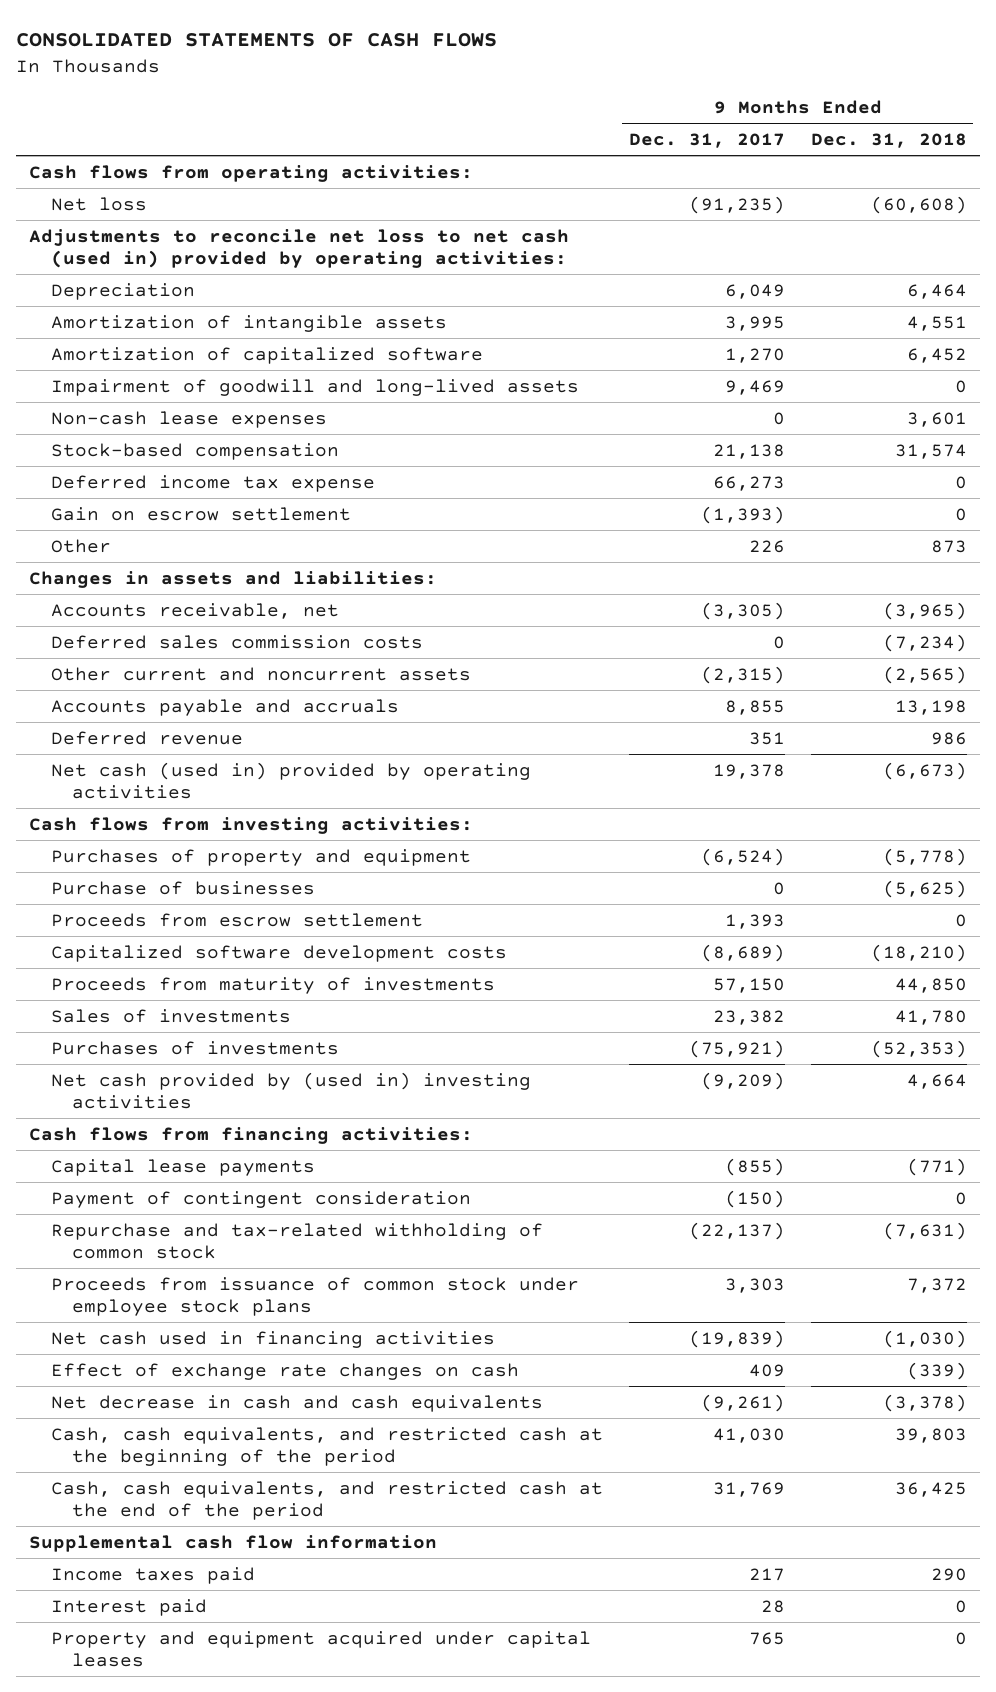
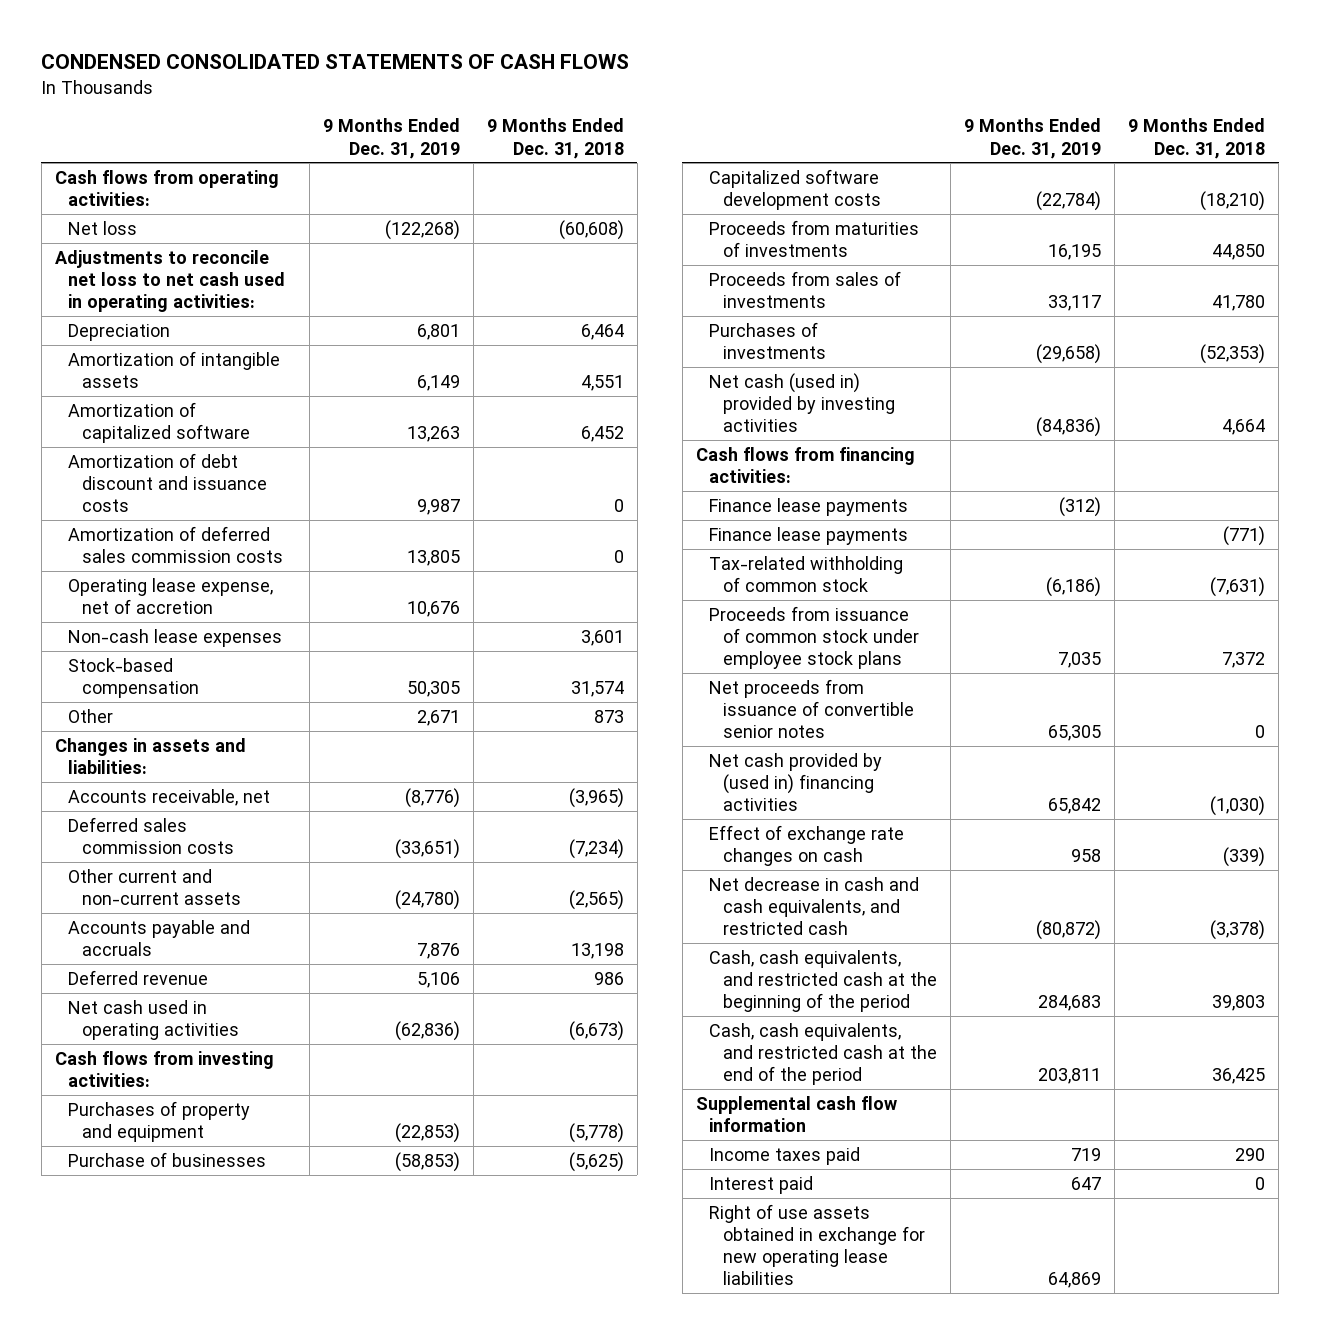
- CONSOLIDATED STATEMENTS OF CASH FLOWS
+ CONDENSED CONSOLIDATED STATEMENTS OF CASH FLOWS
- | 9 Months Ended Dec. 31, 2017 | 9 Months Ended Dec. 31, 2018
+ | 9 Months Ended Dec. 31, 2019 | 9 Months Ended Dec. 31, 2018
- Adjustments to reconcile net loss to net cash (used in) provided by operating activities:
+ Adjustments to reconcile net loss to net cash used in operating activities:
- Impairment of goodwill and long-lived assets | 9,469 | 0
+ Amortization of debt discount and issuance costs | 9,987 | 0
+ Amortization of deferred sales commission costs | 13,805 | 0
+ Operating lease expense, net of accretion | 10,676 |
- Deferred income tax expense | 66,273 | 0
- Gain on escrow settlement | (1,393) | 0
- Other current and noncurrent assets | (2,315) | (2,565)
+ Other current and non-current assets | (24,780) | (2,565)
- Net cash (used in) provided by operating activities | 19,378 | (6,673)
+ Net cash used in operating activities | (62,836) | (6,673)
- Proceeds from escrow settlement | 1,393 | 0
- Proceeds from maturity of investments | 57,150 | 44,850
- Sales of investments | 23,382 | 41,780
+ Proceeds from maturities of investments | 16,195 | 44,850
+ Proceeds from sales of investments | 33,117 | 41,780
- Net cash provided by (used in) investing activities | (9,209) | 4,664
+ Net cash (used in) provided by investing activities | (84,836) | 4,664
- Capital lease payments | (855) | (771)
- Payment of contingent consideration | (150) | 0
- Repurchase and tax-related withholding of common stock | (22,137) | (7,631)
+ Finance lease payments | (312) |
+ Finance lease payments | | (771)
+ Tax-related withholding of common stock | (6,186) | (7,631)
- Net cash used in financing activities | (19,839) | (1,030)
+ Net proceeds from issuance of convertible senior notes | 65,305 | 0
+ Net cash provided by (used in) financing activities | 65,842 | (1,030)
- Net decrease in cash and cash equivalents | (9,261) | (3,378)
+ Net decrease in cash and cash equivalents, and restricted cash | (80,872) | (3,378)
- Property and equipment acquired under capital leases | 765 | 0
+ Right of use assets obtained in exchange for new operating lease liabilities | 64,869 |

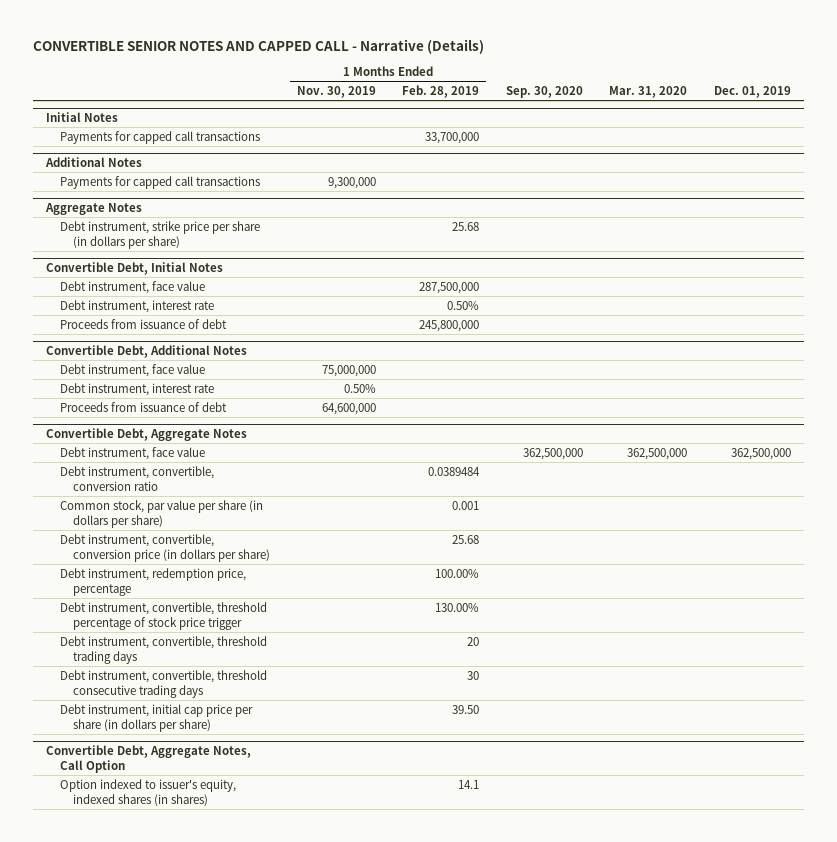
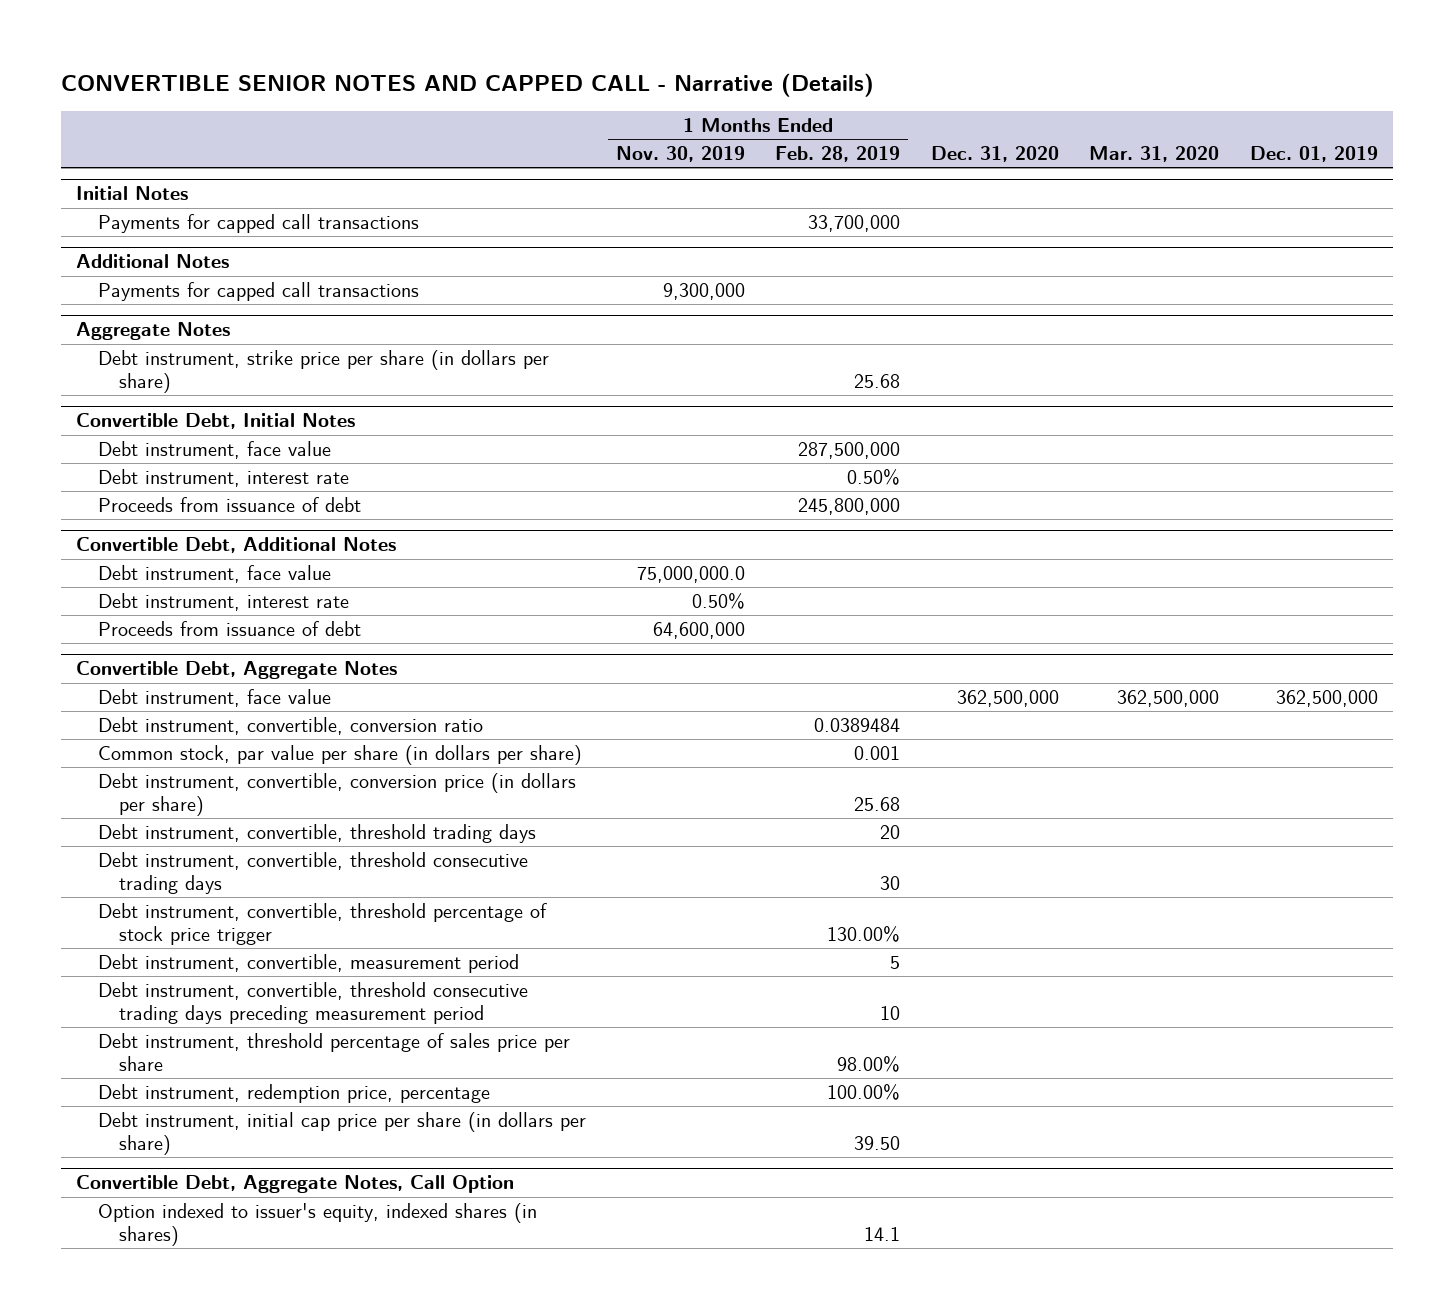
- | 1 Months Ended Nov. 30, 2019 | 1 Months Ended Feb. 28, 2019 | Sep. 30, 2020 | Mar. 31, 2020 | Dec. 01, 2019
+ | 1 Months Ended Nov. 30, 2019 | 1 Months Ended Feb. 28, 2019 | Dec. 31, 2020 | Mar. 31, 2020 | Dec. 01, 2019
@ Convertible Debt, Additional Notes
- Debt instrument, face value | 75,000,000 | | | |
+ Debt instrument, face value | 75,000,000.0 | | | |
@ Convertible Debt, Aggregate Notes
moved down: Debt instrument, convertible, threshold percentage of stock price trigger | | 130.00% | | |
+ Debt instrument, convertible, measurement period | | 5 | | |
+ Debt instrument, convertible, threshold consecutive trading days preceding measurement period | | 10 | | |
+ Debt instrument, threshold percentage of sales price per share | | 98.00% | | |
moved down: Debt instrument, redemption price, percentage | | 100.00% | | |

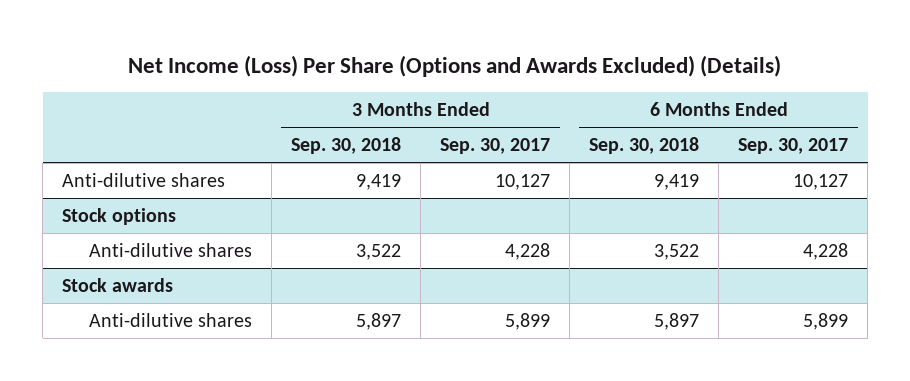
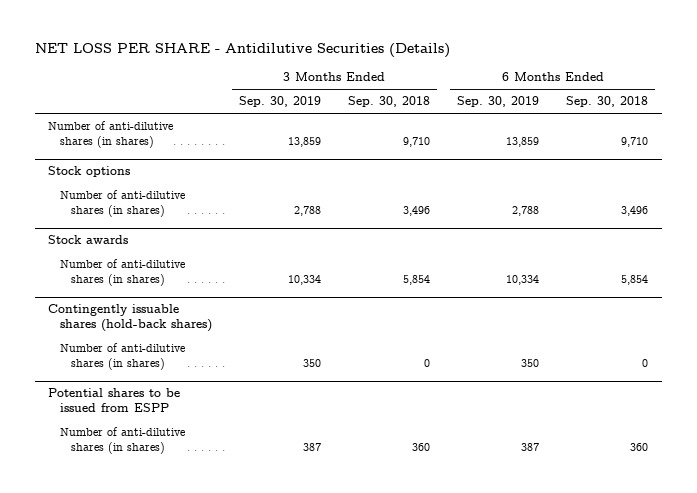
- Net Income (Loss) Per Share (Options and Awards Excluded) (Details)
+ NET LOSS PER SHARE - Antidilutive Securities (Details)
- | 3 Months Ended Sep. 30, 2018 | 3 Months Ended Sep. 30, 2017 | 6 Months Ended Sep. 30, 2018 | 6 Months Ended Sep. 30, 2017
+ | 3 Months Ended Sep. 30, 2019 | 3 Months Ended Sep. 30, 2018 | 6 Months Ended Sep. 30, 2019 | 6 Months Ended Sep. 30, 2018
- Anti-dilutive shares | 9,419 | 10,127 | 9,419 | 10,127
+ Number of anti-dilutive shares (in shares) | 13,859 | 9,710 | 13,859 | 9,710
@ Stock options
- Anti-dilutive shares | 3,522 | 4,228 | 3,522 | 4,228
+ Number of anti-dilutive shares (in shares) | 2,788 | 3,496 | 2,788 | 3,496
@ Stock awards
- Anti-dilutive shares | 5,897 | 5,899 | 5,897 | 5,899
+ Number of anti-dilutive shares (in shares) | 10,334 | 5,854 | 10,334 | 5,854
+ Contingently issuable shares (hold-back shares)
+ Number of anti-dilutive shares (in shares) | 350 | 0 | 350 | 0
+ Potential shares to be issued from ESPP
+ Number of anti-dilutive shares (in shares) | 387 | 360 | 387 | 360

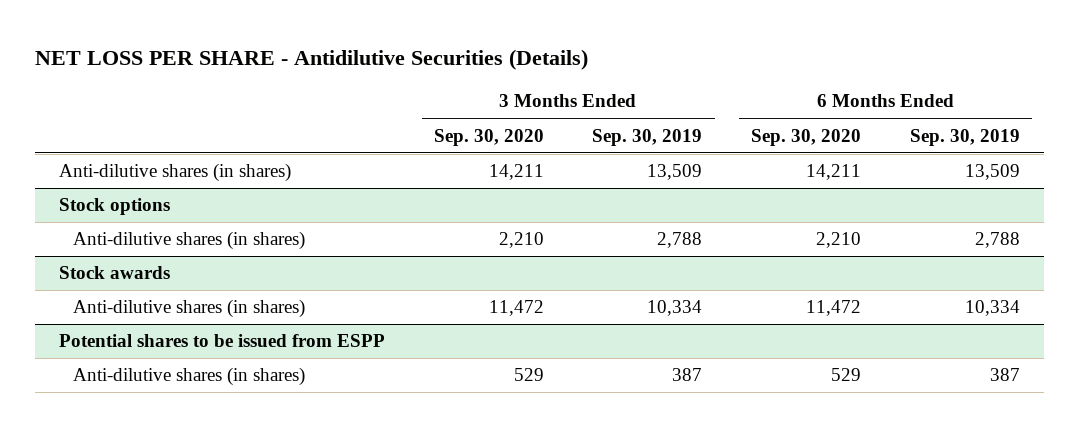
- | 3 Months Ended Sep. 30, 2019 | 3 Months Ended Sep. 30, 2018 | 6 Months Ended Sep. 30, 2019 | 6 Months Ended Sep. 30, 2018
+ | 3 Months Ended Sep. 30, 2020 | 3 Months Ended Sep. 30, 2019 | 6 Months Ended Sep. 30, 2020 | 6 Months Ended Sep. 30, 2019
- Number of anti-dilutive shares (in shares) | 13,859 | 9,710 | 13,859 | 9,710
+ Anti-dilutive shares (in shares) | 14,211 | 13,509 | 14,211 | 13,509
@ Stock options
- Number of anti-dilutive shares (in shares) | 2,788 | 3,496 | 2,788 | 3,496
+ Anti-dilutive shares (in shares) | 2,210 | 2,788 | 2,210 | 2,788
@ Stock awards
- Number of anti-dilutive shares (in shares) | 10,334 | 5,854 | 10,334 | 5,854
- Contingently issuable shares (hold-back shares)
- Number of anti-dilutive shares (in shares) | 350 | 0 | 350 | 0
@ Stock awards
+ Anti-dilutive shares (in shares) | 11,472 | 10,334 | 11,472 | 10,334
@ Potential shares to be issued from ESPP
- Number of anti-dilutive shares (in shares) | 387 | 360 | 387 | 360
+ Anti-dilutive shares (in shares) | 529 | 387 | 529 | 387

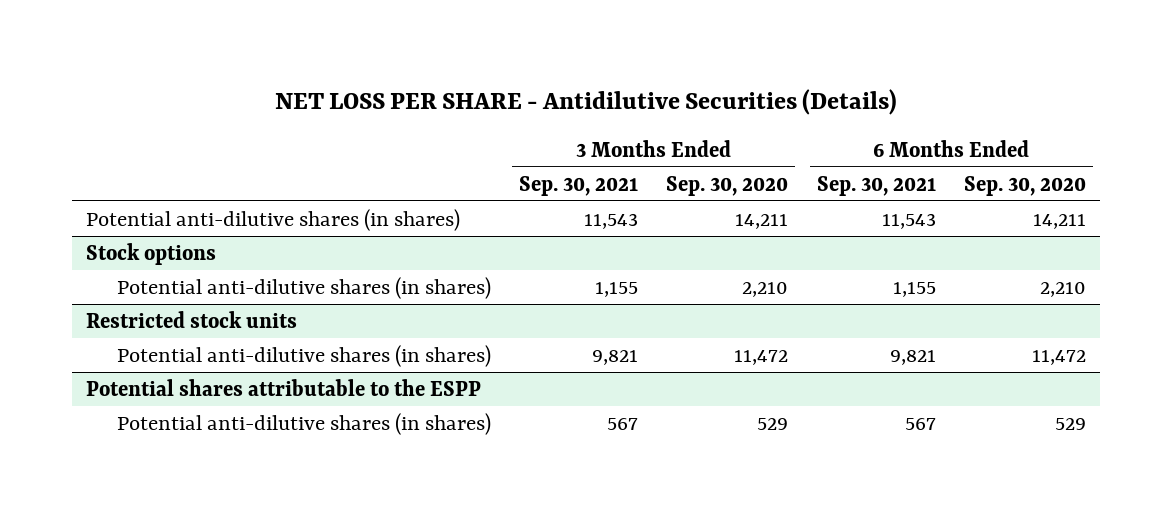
- | 3 Months Ended Sep. 30, 2020 | 3 Months Ended Sep. 30, 2019 | 6 Months Ended Sep. 30, 2020 | 6 Months Ended Sep. 30, 2019
+ | 3 Months Ended Sep. 30, 2021 | 3 Months Ended Sep. 30, 2020 | 6 Months Ended Sep. 30, 2021 | 6 Months Ended Sep. 30, 2020
- Anti-dilutive shares (in shares) | 14,211 | 13,509 | 14,211 | 13,509
+ Potential anti-dilutive shares (in shares) | 11,543 | 14,211 | 11,543 | 14,211
@ Stock options
- Anti-dilutive shares (in shares) | 2,210 | 2,788 | 2,210 | 2,788
- Stock awards
- Anti-dilutive shares (in shares) | 11,472 | 10,334 | 11,472 | 10,334
- Potential shares to be issued from ESPP
- Anti-dilutive shares (in shares) | 529 | 387 | 529 | 387
@ Stock options
+ Potential anti-dilutive shares (in shares) | 1,155 | 2,210 | 1,155 | 2,210
+ Restricted stock units
+ Potential anti-dilutive shares (in shares) | 9,821 | 11,472 | 9,821 | 11,472
+ Potential shares attributable to the ESPP
+ Potential anti-dilutive shares (in shares) | 567 | 529 | 567 | 529

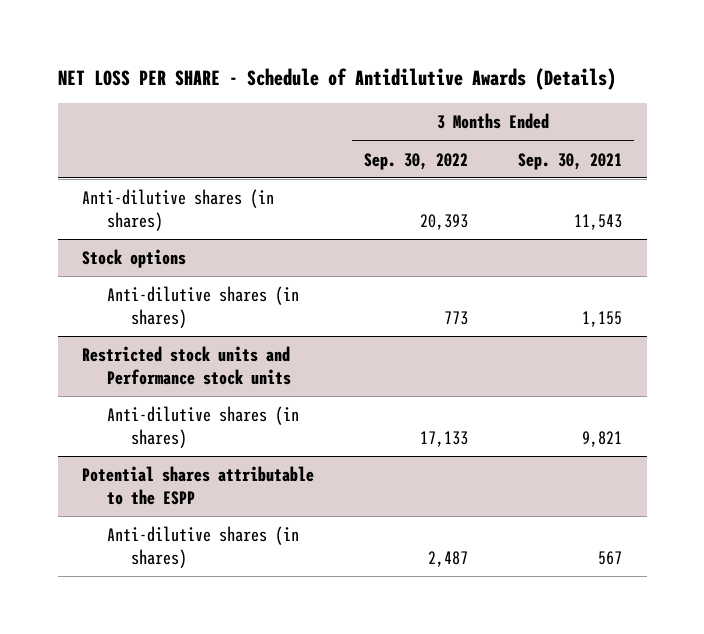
- NET LOSS PER SHARE - Antidilutive Securities (Details)
+ NET LOSS PER SHARE - Schedule of Antidilutive Awards (Details)
- | 3 Months Ended Sep. 30, 2021 | 3 Months Ended Sep. 30, 2020 | 6 Months Ended Sep. 30, 2021 | 6 Months Ended Sep. 30, 2020
+ | 3 Months Ended Sep. 30, 2022 | 3 Months Ended Sep. 30, 2021
- Potential anti-dilutive shares (in shares) | 11,543 | 14,211 | 11,543 | 14,211
+ Anti-dilutive shares (in shares) | 20,393 | 11,543
@ Stock options
- Potential anti-dilutive shares (in shares) | 1,155 | 2,210 | 1,155 | 2,210
- Restricted stock units
- Potential anti-dilutive shares (in shares) | 9,821 | 11,472 | 9,821 | 11,472
@ Stock options
+ Anti-dilutive shares (in shares) | 773 | 1,155
+ Restricted stock units and Performance stock units
+ Anti-dilutive shares (in shares) | 17,133 | 9,821
@ Potential shares attributable to the ESPP
- Potential anti-dilutive shares (in shares) | 567 | 529 | 567 | 529
+ Anti-dilutive shares (in shares) | 2,487 | 567

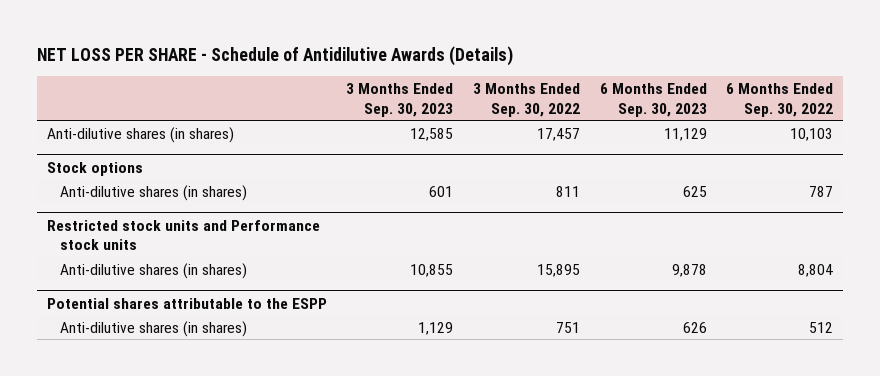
- | 3 Months Ended Sep. 30, 2022 | 3 Months Ended Sep. 30, 2021
+ | 3 Months Ended Sep. 30, 2023 | 3 Months Ended Sep. 30, 2022 | 6 Months Ended Sep. 30, 2023 | 6 Months Ended Sep. 30, 2022
- Anti-dilutive shares (in shares) | 20,393 | 11,543
+ Anti-dilutive shares (in shares) | 12,585 | 17,457 | 11,129 | 10,103
@ Stock options
- Anti-dilutive shares (in shares) | 773 | 1,155
+ Anti-dilutive shares (in shares) | 601 | 811 | 625 | 787
@ Restricted stock units and Performance stock units
- Anti-dilutive shares (in shares) | 17,133 | 9,821
+ Anti-dilutive shares (in shares) | 10,855 | 15,895 | 9,878 | 8,804
@ Potential shares attributable to the ESPP
- Anti-dilutive shares (in shares) | 2,487 | 567
+ Anti-dilutive shares (in shares) | 1,129 | 751 | 626 | 512

